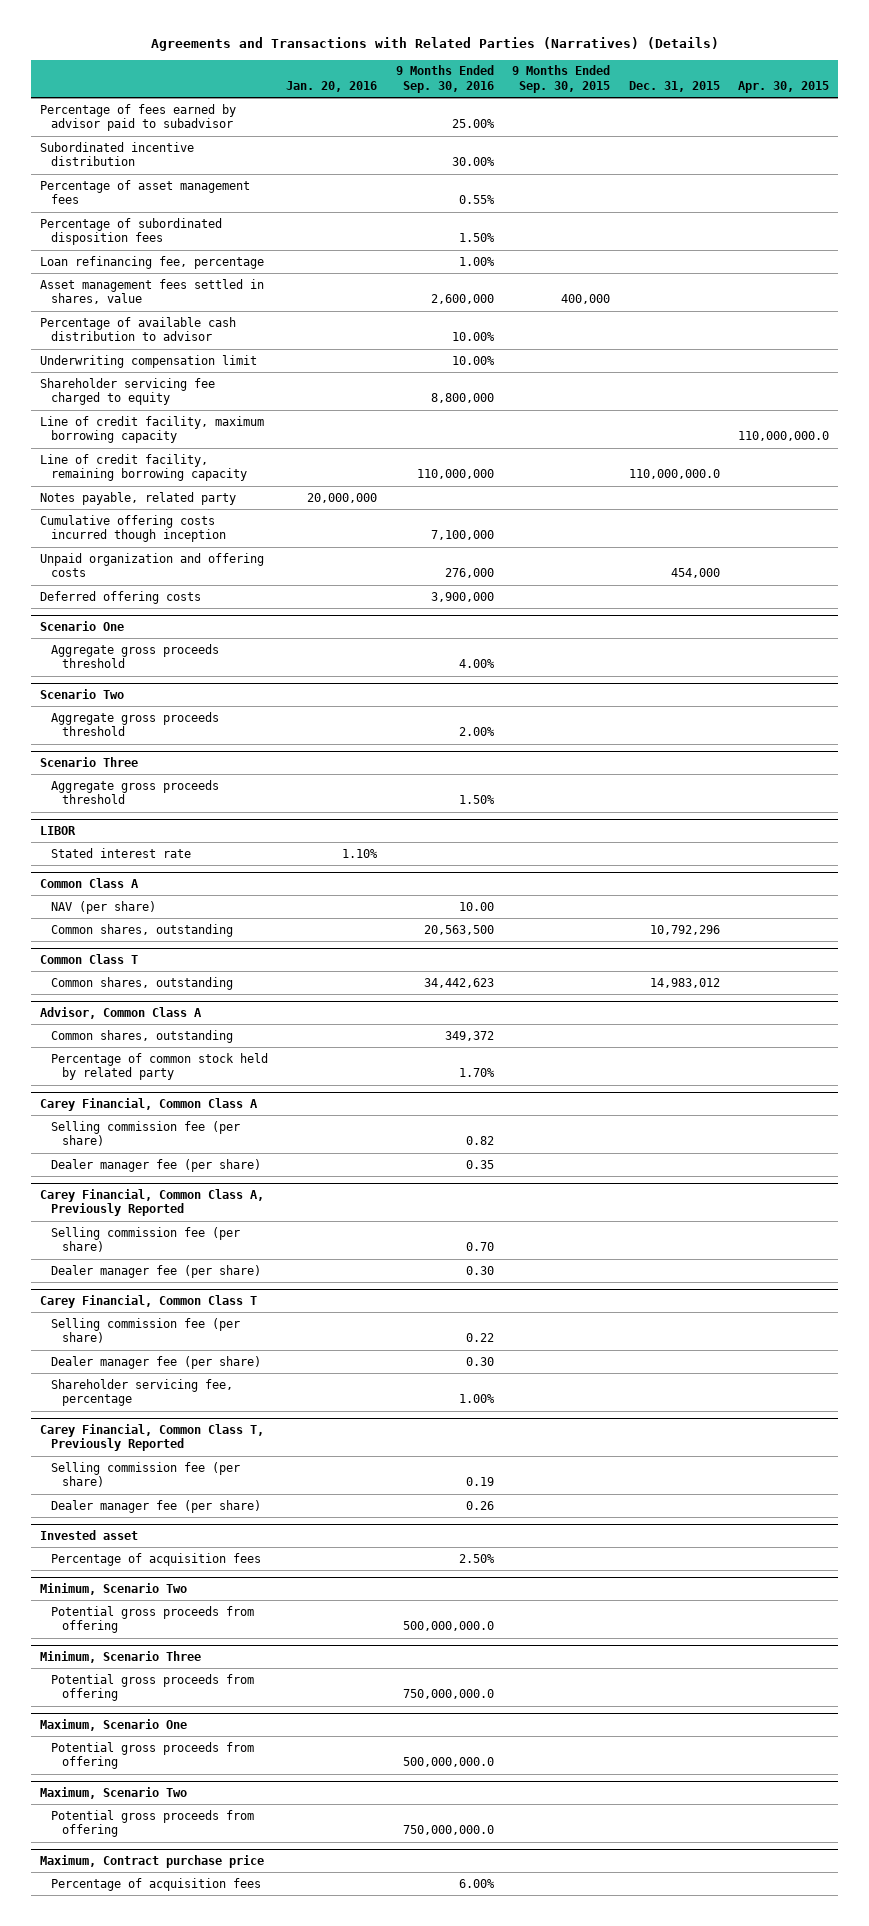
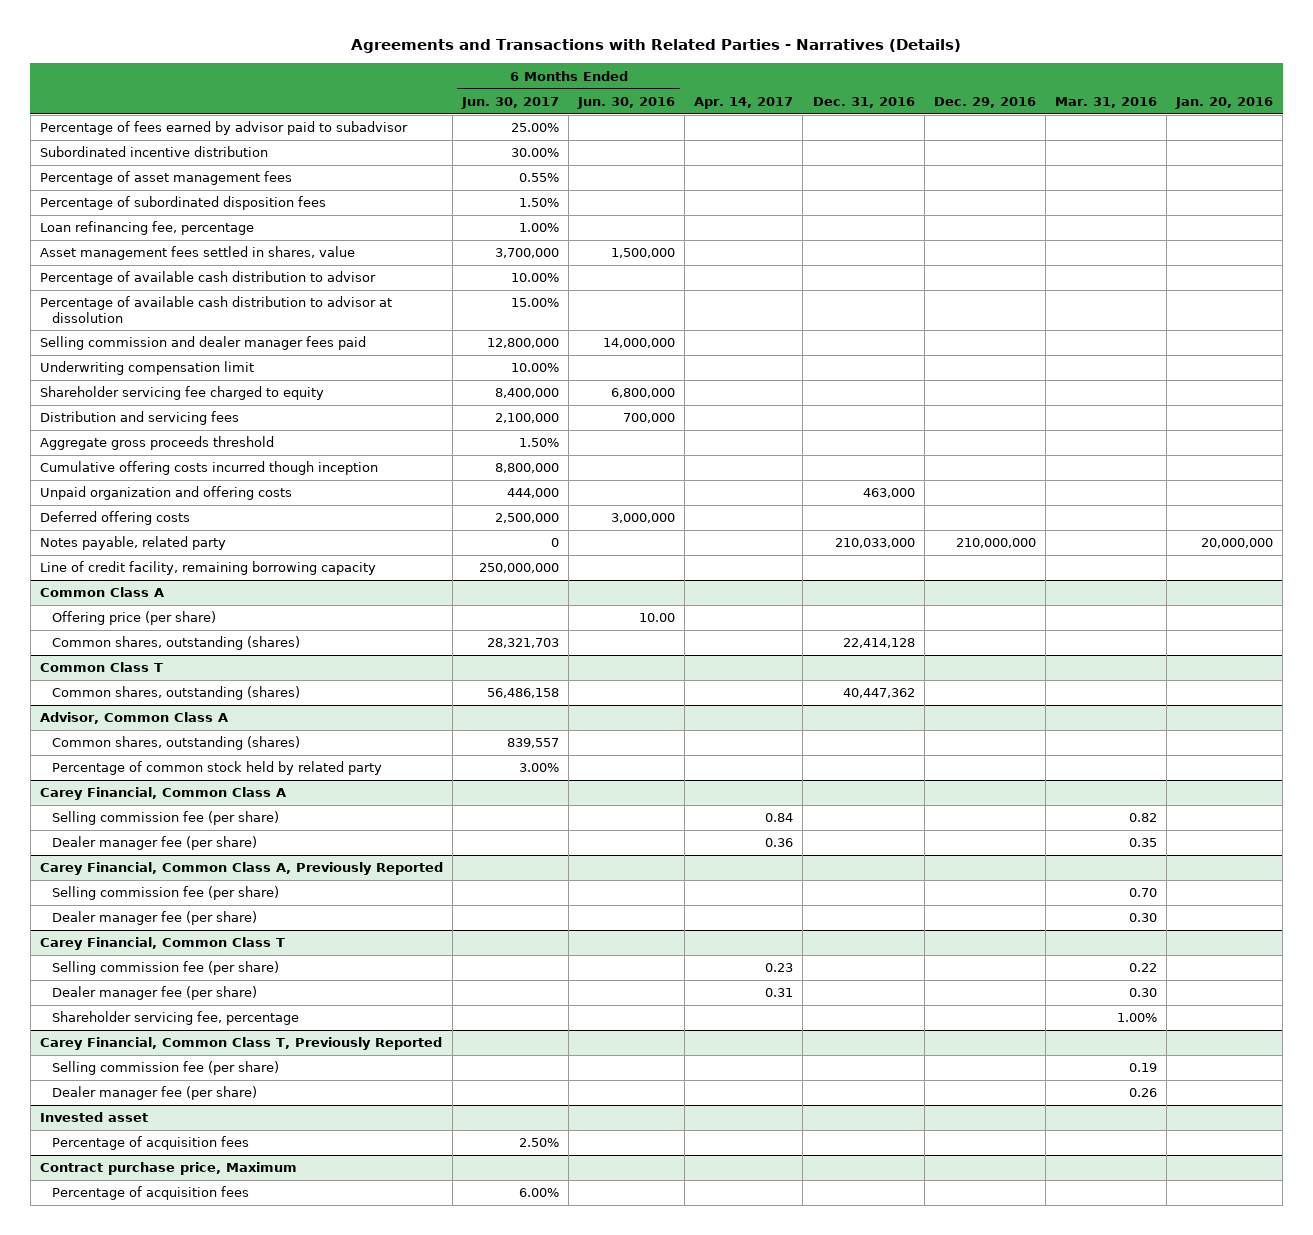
- Agreements and Transactions with Related Parties (Narratives) (Details)
+ Agreements and Transactions with Related Parties - Narratives (Details)
- | Jan. 20, 2016 | 9 Months Ended Sep. 30, 2016 | 9 Months Ended Sep. 30, 2015 | Dec. 31, 2015 | Apr. 30, 2015
+ | 6 Months Ended Jun. 30, 2017 | 6 Months Ended Jun. 30, 2016 | Apr. 14, 2017 | Dec. 31, 2016 | Dec. 29, 2016 | Mar. 31, 2016 | Jan. 20, 2016
+ Percentage of available cash distribution to advisor at dissolution | 15.00% | | | | | |
+ Selling commission and dealer manager fees paid | 12,800,000 | 14,000,000 | | | | |
- Line of credit facility, maximum borrowing capacity | | | | | 110,000,000.0
+ Distribution and servicing fees | 2,100,000 | 700,000 | | | | |
+ Aggregate gross proceeds threshold | 1.50% | | | | | |
- Scenario One
- Aggregate gross proceeds threshold | | 4.00% | | |
- Scenario Two
- Aggregate gross proceeds threshold | | 2.00% | | |
- Scenario Three
- Aggregate gross proceeds threshold | | 1.50% | | |
- LIBOR
- Stated interest rate | 1.10% | | | |
moved down: Notes payable, related party | 0 | | | 210,033,000 | 210,000,000 | | 20,000,000
moved down: Line of credit facility, remaining borrowing capacity | 250,000,000 | | | | | |
@ Common Class A
- NAV (per share) | | 10.00 | | |
- Common shares, outstanding | | 20,563,500 | | 10,792,296 |
+ Offering price (per share) | | 10.00 | | | | |
+ Common shares, outstanding (shares) | 28,321,703 | | | 22,414,128 | | |
@ Common Class T
- Common shares, outstanding | | 34,442,623 | | 14,983,012 |
+ Common shares, outstanding (shares) | 56,486,158 | | | 40,447,362 | | |
@ Advisor, Common Class A
- Common shares, outstanding | | 349,372 | | |
+ Common shares, outstanding (shares) | 839,557 | | | | | |
- Minimum, Scenario Two
- Potential gross proceeds from offering | | 500,000,000.0 | | |
- Minimum, Scenario Three
- Potential gross proceeds from offering | | 750,000,000.0 | | |
- Maximum, Scenario One
- Potential gross proceeds from offering | | 500,000,000.0 | | |
- Maximum, Scenario Two
- Potential gross proceeds from offering | | 750,000,000.0 | | |
- Maximum, Contract purchase price
+ Contract purchase price, Maximum

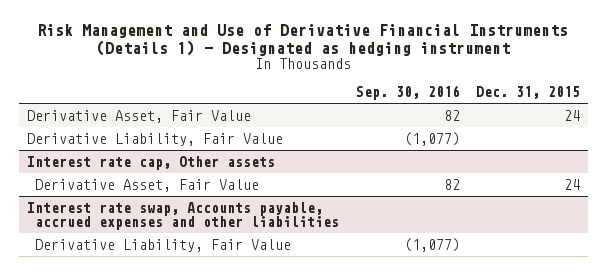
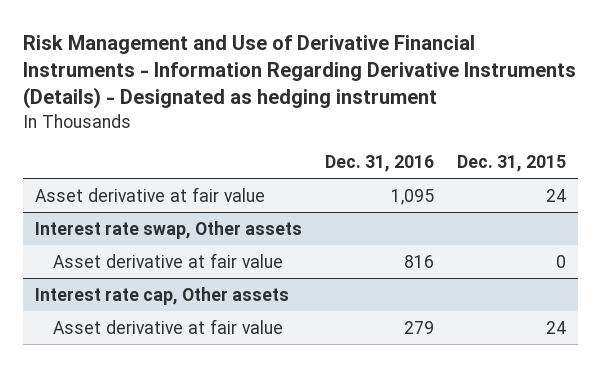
- Risk Management and Use of Derivative Financial Instruments (Details 1) - Designated as hedging instrument
+ Risk Management and Use of Derivative Financial Instruments - Information Regarding Derivative Instruments (Details) - Designated as hedging instrument
- | Sep. 30, 2016 | Dec. 31, 2015
+ | Dec. 31, 2016 | Dec. 31, 2015
- Derivative Asset, Fair Value | 82 | 24
- Derivative Liability, Fair Value | (1,077) |
+ Asset derivative at fair value | 1,095 | 24
+ Interest rate swap, Other assets
+ Asset derivative at fair value | 816 | 0
@ Interest rate cap, Other assets
- Derivative Asset, Fair Value | 82 | 24
- Interest rate swap, Accounts payable, accrued expenses and other liabilities
- Derivative Liability, Fair Value | (1,077) |
@ Interest rate cap, Other assets
+ Asset derivative at fair value | 279 | 24

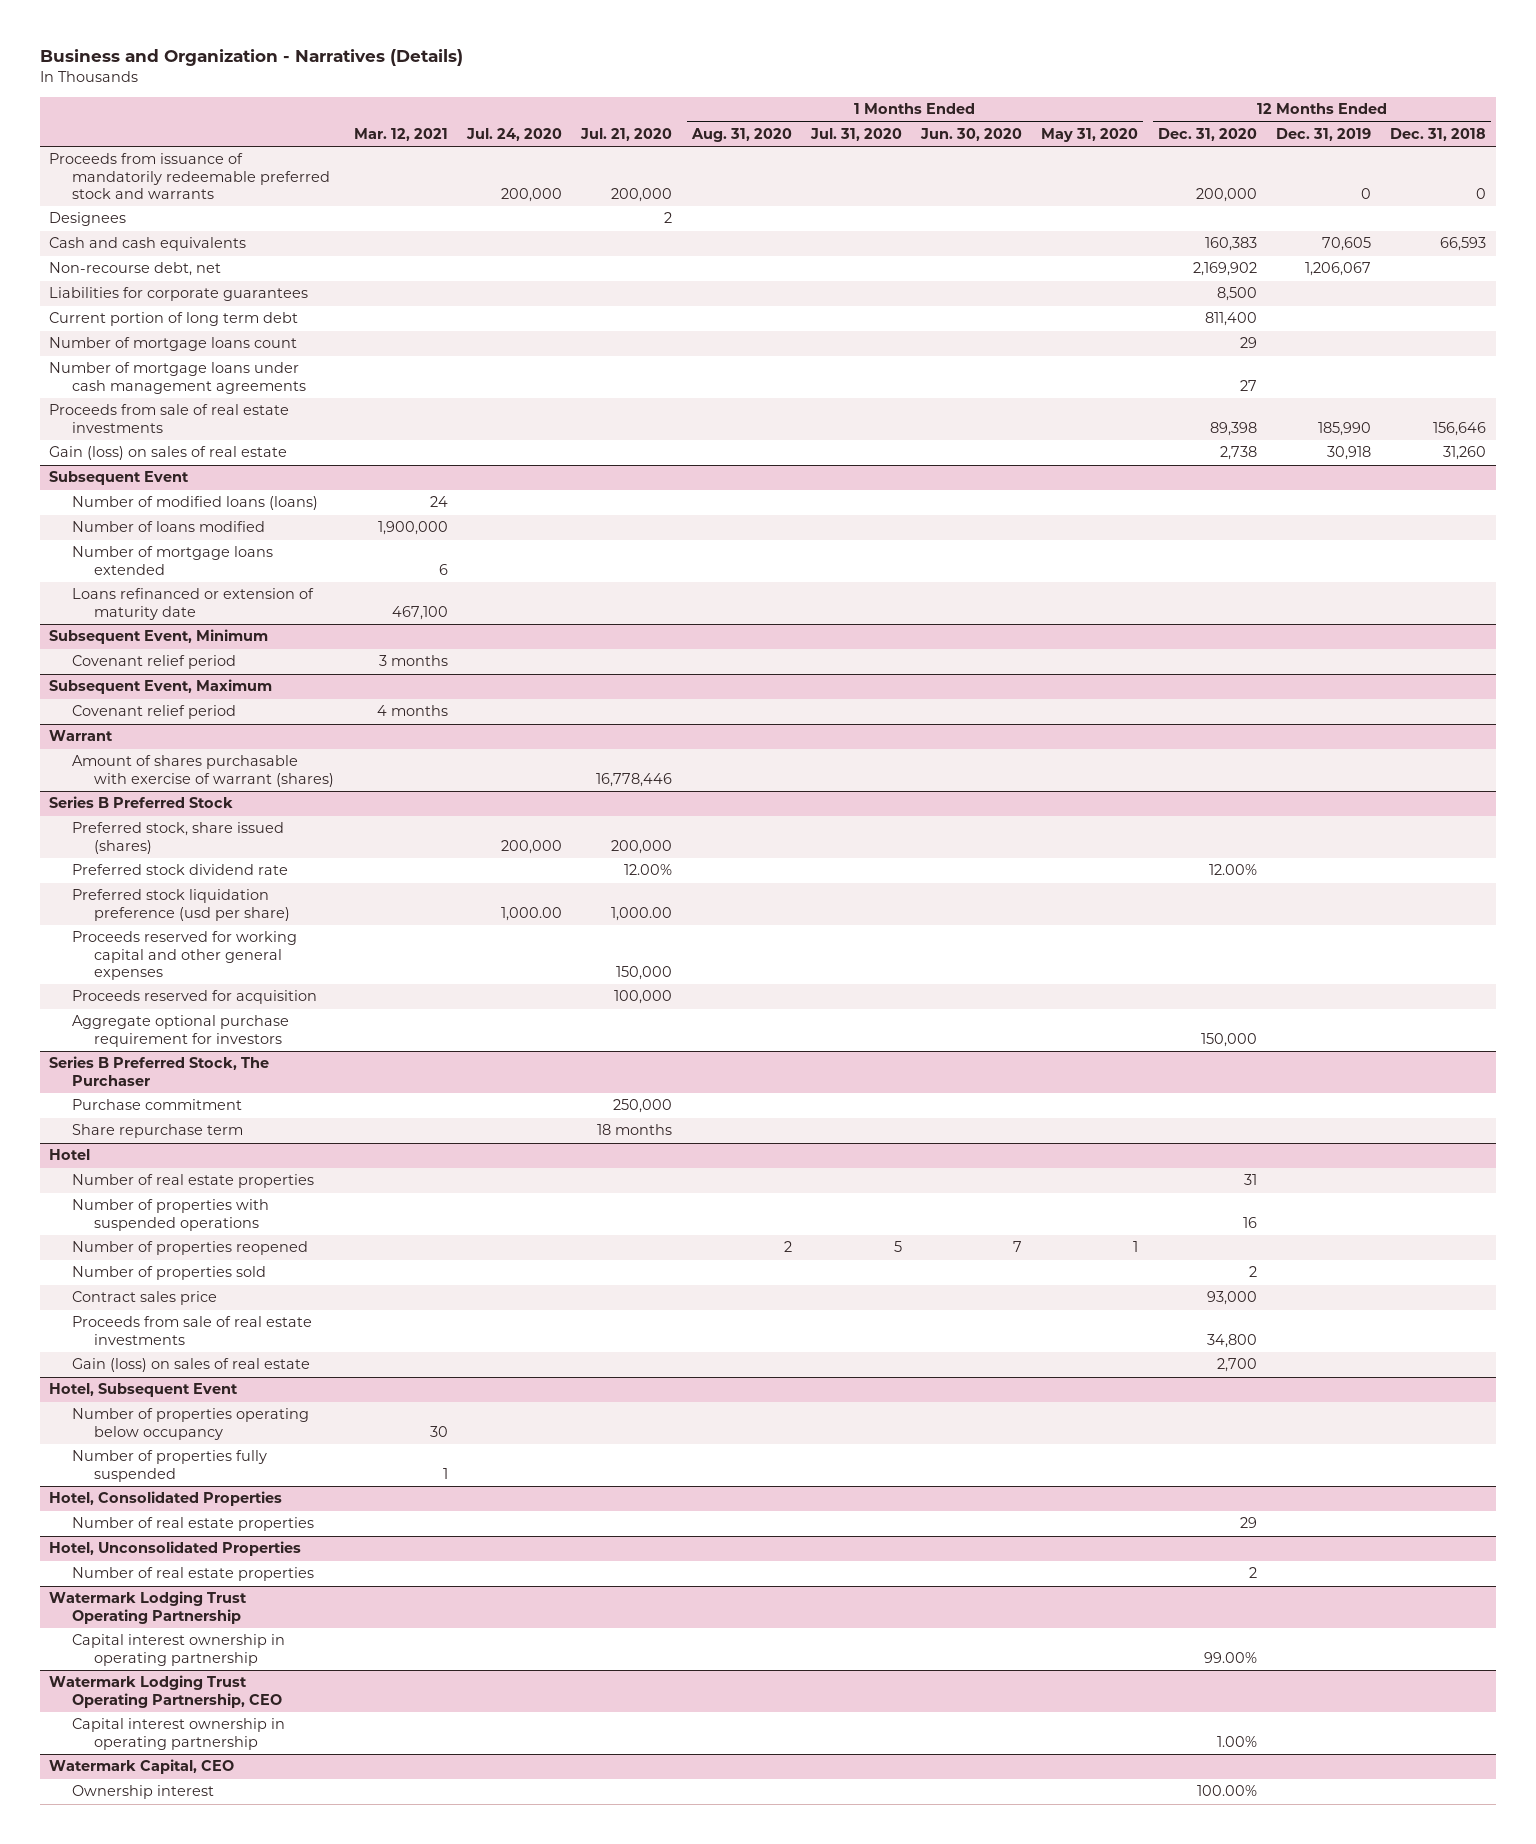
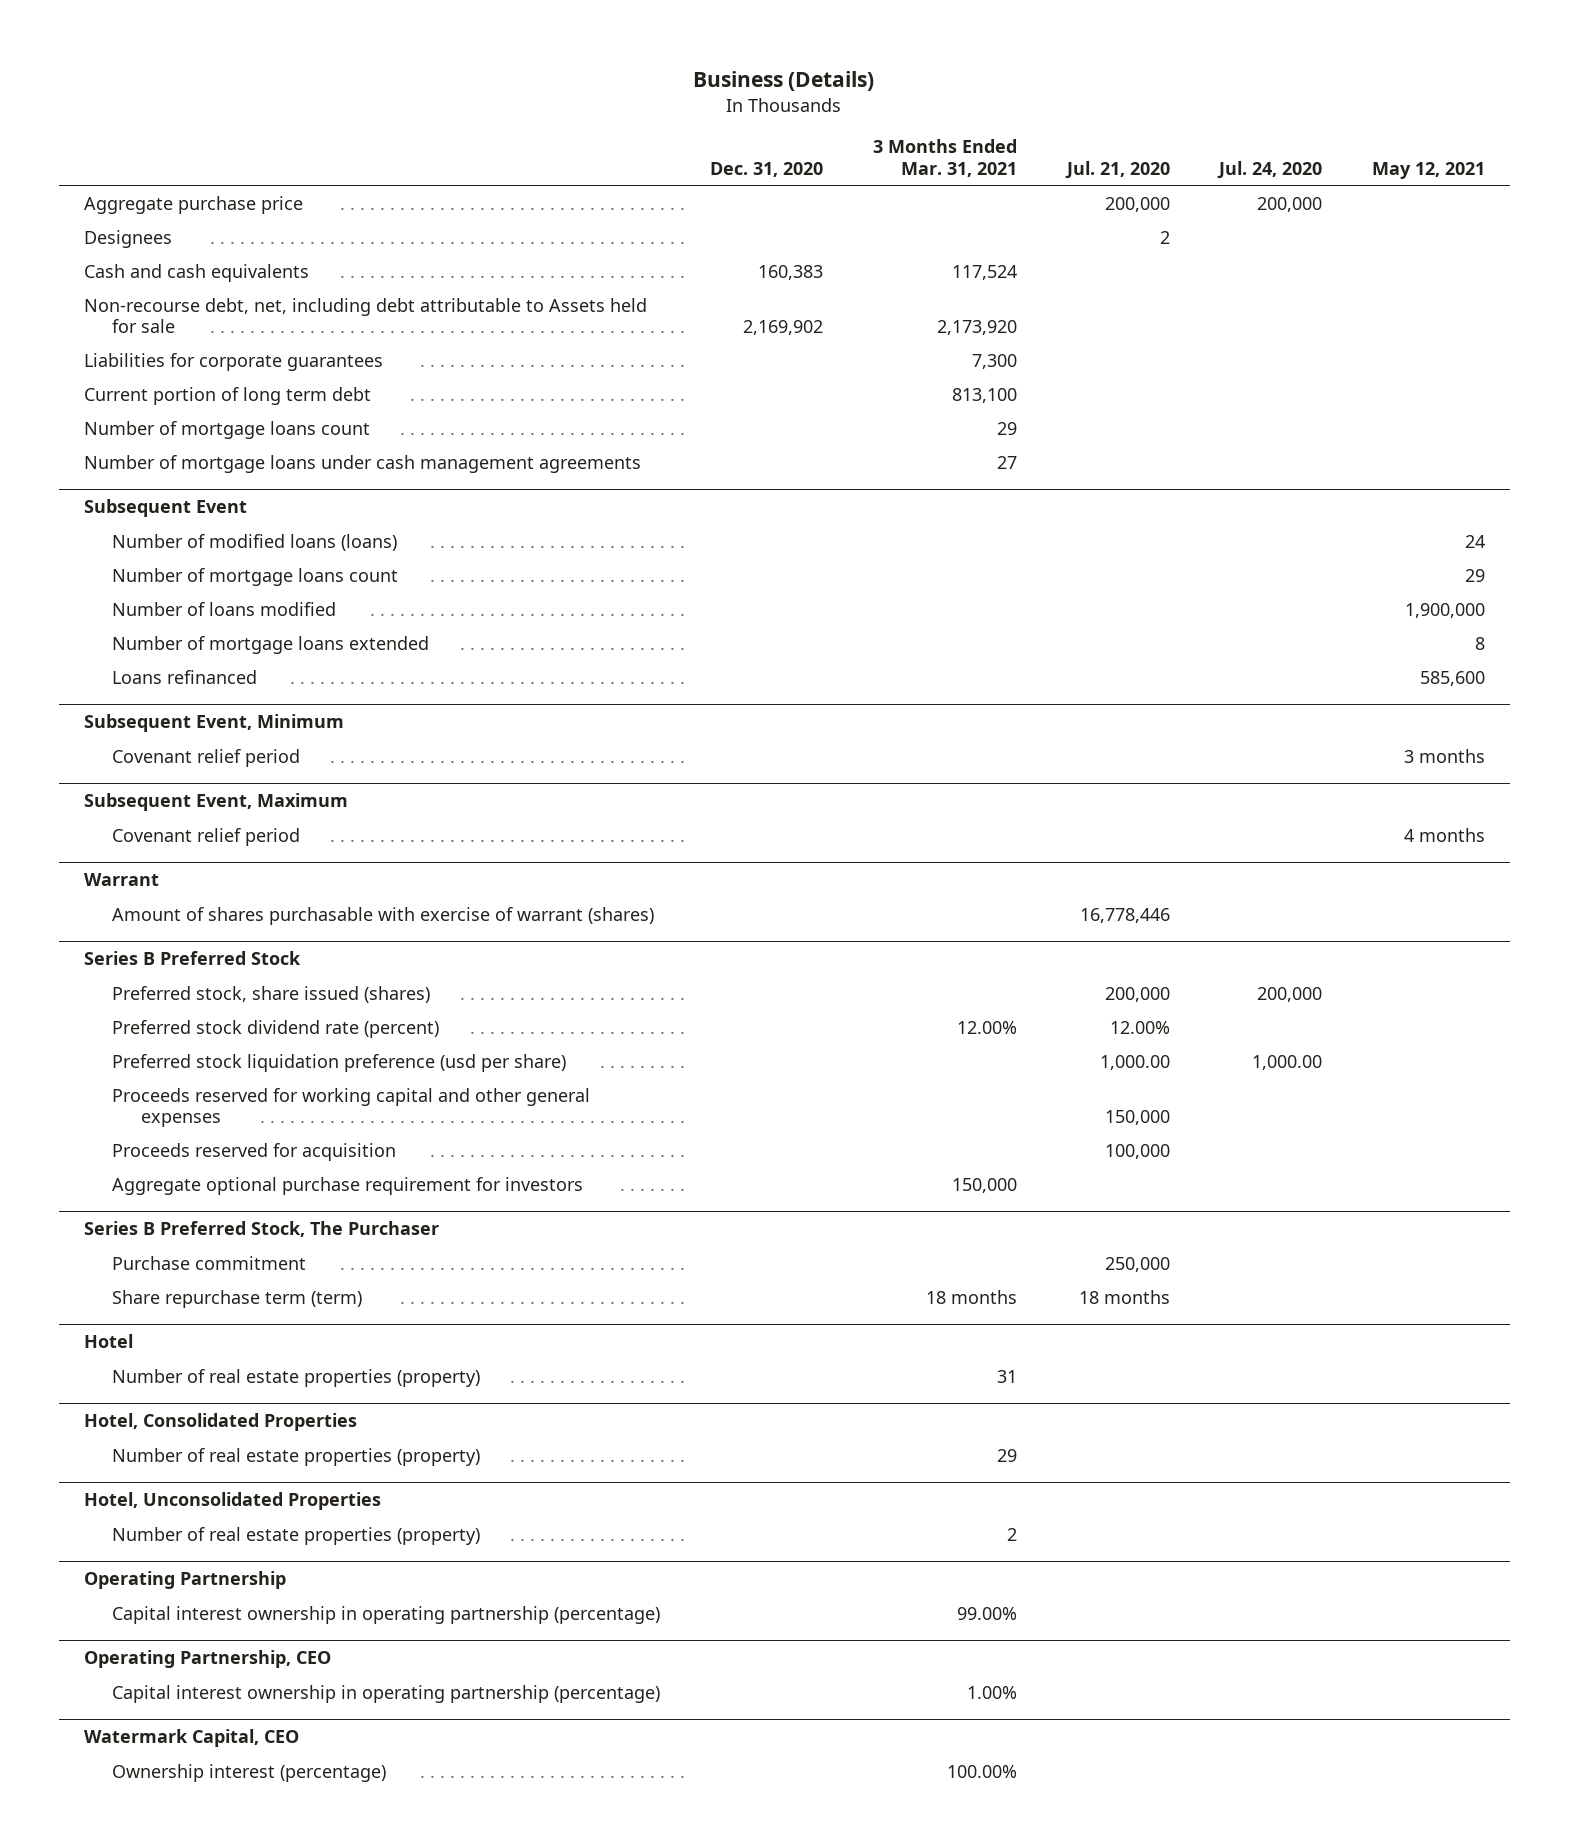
- Business and Organization - Narratives (Details)
+ Business (Details)
- | Mar. 12, 2021 | Jul. 24, 2020 | Jul. 21, 2020 | 1 Months Ended Aug. 31, 2020 | 1 Months Ended Jul. 31, 2020 | 1 Months Ended Jun. 30, 2020 | 1 Months Ended May 31, 2020 | 12 Months Ended Dec. 31, 2020 | 12 Months Ended Dec. 31, 2019 | 12 Months Ended Dec. 31, 2018
+ | Dec. 31, 2020 | 3 Months Ended Mar. 31, 2021 | Jul. 21, 2020 | Jul. 24, 2020 | May 12, 2021
- Proceeds from issuance of mandatorily redeemable preferred stock and warrants | | 200,000 | 200,000 | | | | | 200,000 | 0 | 0
+ Aggregate purchase price | | | 200,000 | 200,000 |
- Non-recourse debt, net | | | | | | | | 2,169,902 | 1,206,067 |
+ Non-recourse debt, net, including debt attributable to Assets held for sale | 2,169,902 | 2,173,920 | | |
- Proceeds from sale of real estate investments | | | | | | | | 89,398 | 185,990 | 156,646
- Gain (loss) on sales of real estate | | | | | | | | 2,738 | 30,918 | 31,260
@ Subsequent Event
+ Number of mortgage loans count | | | | | 29
- Loans refinanced or extension of maturity date | 467,100 | | | | | | | | |
+ Loans refinanced | | | | | 585,600
@ Series B Preferred Stock
- Preferred stock dividend rate | | | 12.00% | | | | | 12.00% | |
+ Preferred stock dividend rate (percent) | | 12.00% | 12.00% | |
@ Series B Preferred Stock, The Purchaser
- Share repurchase term | | | 18 months | | | | | | |
+ Share repurchase term (term) | | 18 months | 18 months | |
@ Hotel
- Number of real estate properties | | | | | | | | 31 | |
- Number of properties with suspended operations | | | | | | | | 16 | |
- Number of properties reopened | | | | 2 | 5 | 7 | 1 | | |
- Number of properties sold | | | | | | | | 2 | |
- Contract sales price | | | | | | | | 93,000 | |
- Proceeds from sale of real estate investments | | | | | | | | 34,800 | |
- Gain (loss) on sales of real estate | | | | | | | | 2,700 | |
- Hotel, Subsequent Event
- Number of properties operating below occupancy | 30 | | | | | | | | |
- Number of properties fully suspended | 1 | | | | | | | | |
@ Hotel
+ Number of real estate properties (property) | | 31 | | |
@ Hotel, Consolidated Properties
- Number of real estate properties | | | | | | | | 29 | |
+ Number of real estate properties (property) | | 29 | | |
@ Hotel, Unconsolidated Properties
- Number of real estate properties | | | | | | | | 2 | |
- Watermark Lodging Trust Operating Partnership
- Capital interest ownership in operating partnership | | | | | | | | 99.00% | |
- Watermark Lodging Trust Operating Partnership, CEO
- Capital interest ownership in operating partnership | | | | | | | | 1.00% | |
@ Hotel, Unconsolidated Properties
+ Number of real estate properties (property) | | 2 | | |
+ Operating Partnership
+ Capital interest ownership in operating partnership (percentage) | | 99.00% | | |
+ Operating Partnership, CEO
+ Capital interest ownership in operating partnership (percentage) | | 1.00% | | |
@ Watermark Capital, CEO
- Ownership interest | | | | | | | | 100.00% | |
+ Ownership interest (percentage) | | 100.00% | | |

